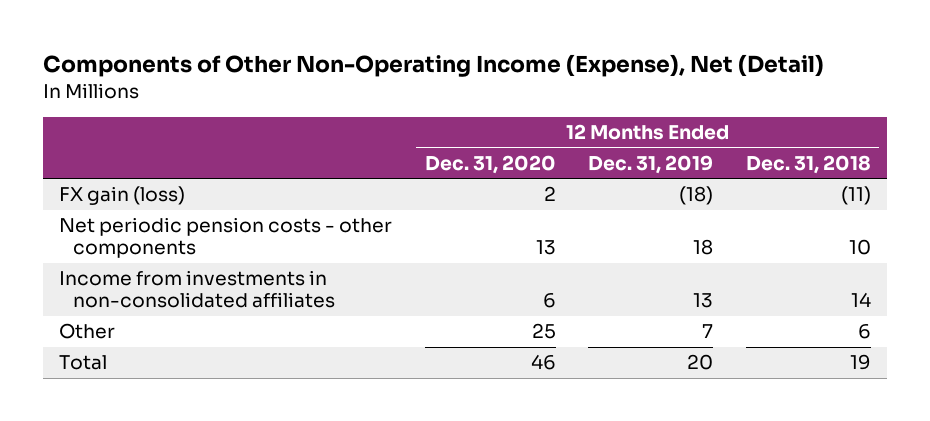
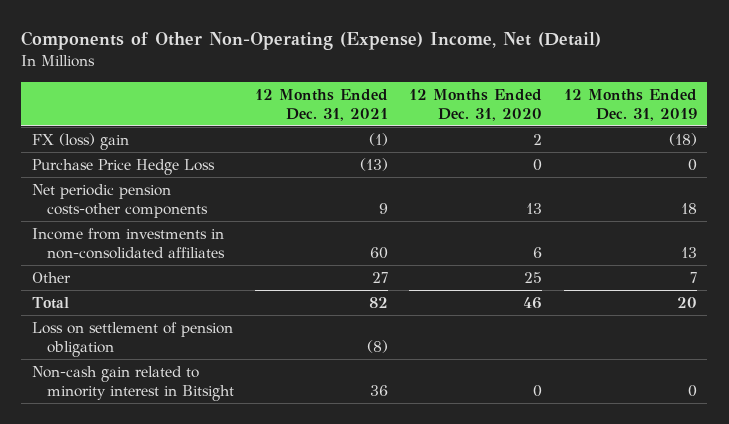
- Components of Other Non-Operating Income (Expense), Net (Detail)
+ Components of Other Non-Operating (Expense) Income, Net (Detail)
- | 12 Months Ended Dec. 31, 2020 | 12 Months Ended Dec. 31, 2019 | 12 Months Ended Dec. 31, 2018
+ | 12 Months Ended Dec. 31, 2021 | 12 Months Ended Dec. 31, 2020 | 12 Months Ended Dec. 31, 2019
- FX gain (loss) | 2 | (18) | (11)
- Net periodic pension costs - other components | 13 | 18 | 10
+ FX (loss) gain | (1) | 2 | (18)
+ Purchase Price Hedge Loss | (13) | 0 | 0
+ Net periodic pension costs-other components | 9 | 13 | 18
+ Loss on settlement of pension obligation | (8) | |
+ Non-cash gain related to minority interest in Bitsight | 36 | 0 | 0

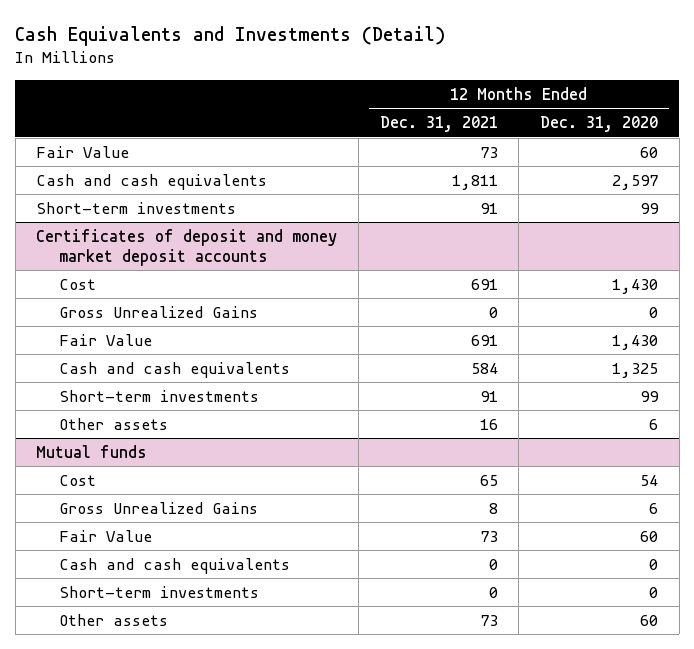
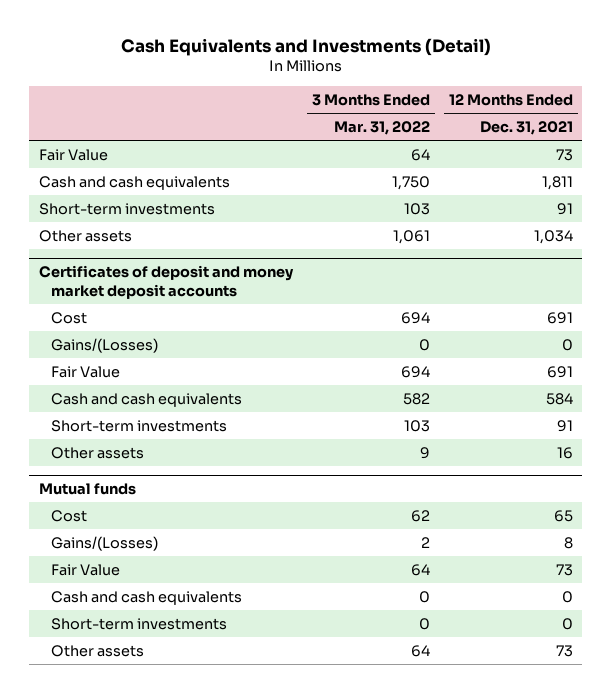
- | 12 Months Ended Dec. 31, 2021 | 12 Months Ended Dec. 31, 2020
+ | 3 Months Ended Mar. 31, 2022 | 12 Months Ended Dec. 31, 2021
+ Other assets | 1,061 | 1,034
@ Certificates of deposit and money market deposit accounts
- Gross Unrealized Gains | 0 | 0
+ Gains/(Losses) | 0 | 0
@ Mutual funds
- Gross Unrealized Gains | 8 | 6
+ Gains/(Losses) | 2 | 8

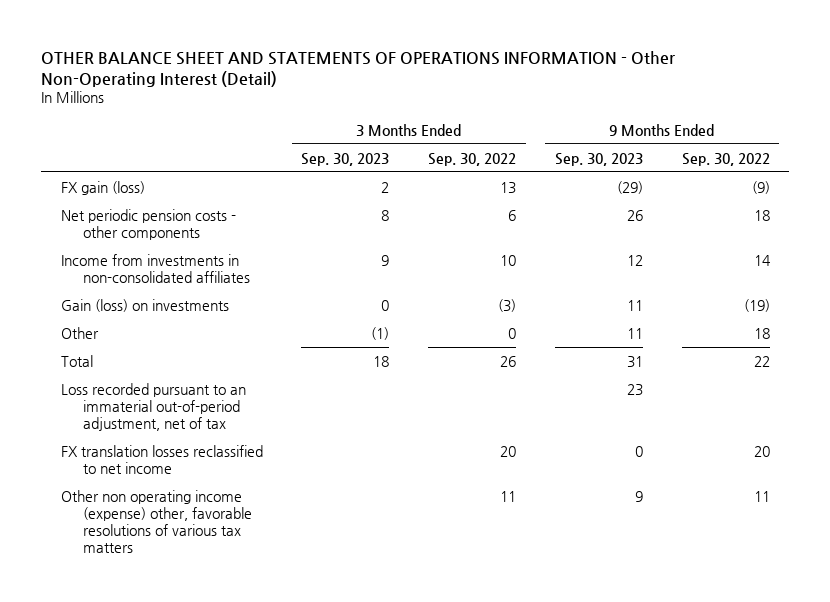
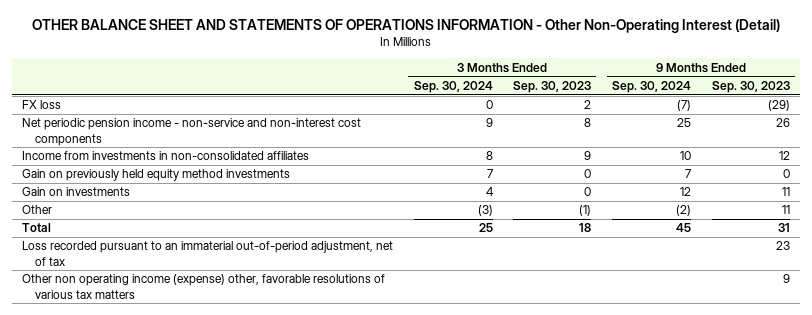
- | 3 Months Ended Sep. 30, 2023 | 3 Months Ended Sep. 30, 2022 | 9 Months Ended Sep. 30, 2023 | 9 Months Ended Sep. 30, 2022
+ | 3 Months Ended Sep. 30, 2024 | 3 Months Ended Sep. 30, 2023 | 9 Months Ended Sep. 30, 2024 | 9 Months Ended Sep. 30, 2023
- FX gain (loss) | 2 | 13 | (29) | (9)
- Net periodic pension costs - other components | 8 | 6 | 26 | 18
+ FX loss | 0 | 2 | (7) | (29)
+ Net periodic pension income - non-service and non-interest cost components | 9 | 8 | 25 | 26
- Gain (loss) on investments | 0 | (3) | 11 | (19)
+ Gain on previously held equity method investments | 7 | 0 | 7 | 0
+ Gain on investments | 4 | 0 | 12 | 11
- FX translation losses reclassified to net income | | 20 | 0 | 20

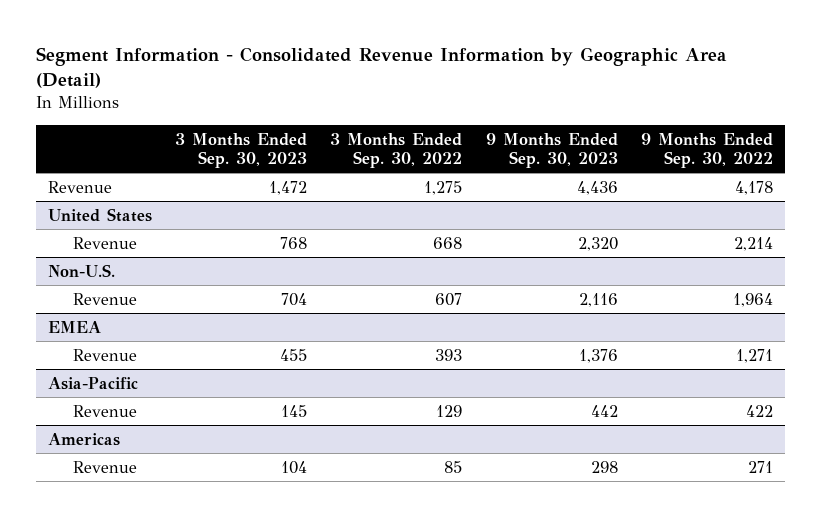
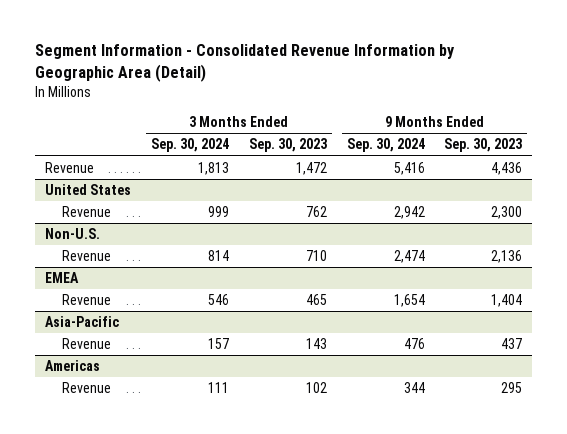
- | 3 Months Ended Sep. 30, 2023 | 3 Months Ended Sep. 30, 2022 | 9 Months Ended Sep. 30, 2023 | 9 Months Ended Sep. 30, 2022
+ | 3 Months Ended Sep. 30, 2024 | 3 Months Ended Sep. 30, 2023 | 9 Months Ended Sep. 30, 2024 | 9 Months Ended Sep. 30, 2023
@ United States
- Revenue | 768 | 668 | 2,320 | 2,214
+ Revenue | 999 | 762 | 2,942 | 2,300
@ Non-U.S.
- Revenue | 704 | 607 | 2,116 | 1,964
+ Revenue | 814 | 710 | 2,474 | 2,136
@ EMEA
- Revenue | 455 | 393 | 1,376 | 1,271
+ Revenue | 546 | 465 | 1,654 | 1,404
@ Asia-Pacific
- Revenue | 145 | 129 | 442 | 422
+ Revenue | 157 | 143 | 476 | 437
@ Americas
- Revenue | 104 | 85 | 298 | 271
+ Revenue | 111 | 102 | 344 | 295

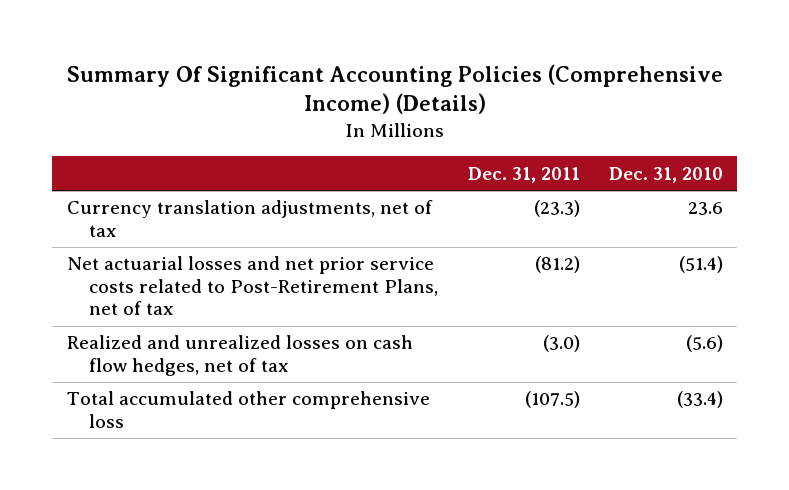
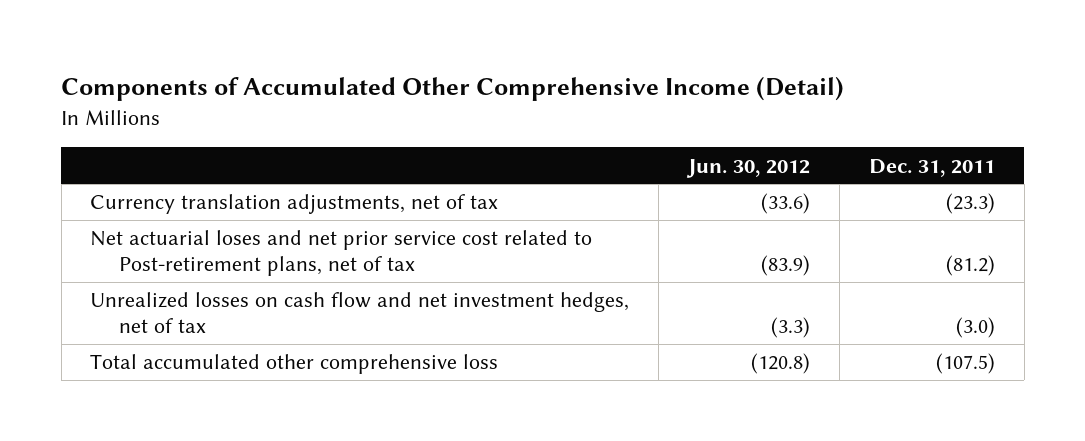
- Summary Of Significant Accounting Policies (Comprehensive Income) (Details)
+ Components of Accumulated Other Comprehensive Income (Detail)
- | Dec. 31, 2011 | Dec. 31, 2010
+ | Jun. 30, 2012 | Dec. 31, 2011
- Net actuarial losses and net prior service costs related to Post-Retirement Plans, net of tax | (81.2) | (51.4)
- Realized and unrealized losses on cash flow hedges, net of tax | (3.0) | (5.6)
+ Net actuarial loses and net prior service cost related to Post-retirement plans, net of tax | (83.9) | (81.2)
+ Unrealized losses on cash flow and net investment hedges, net of tax | (3.3) | (3.0)

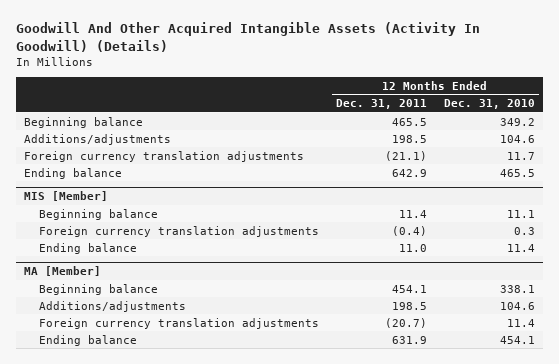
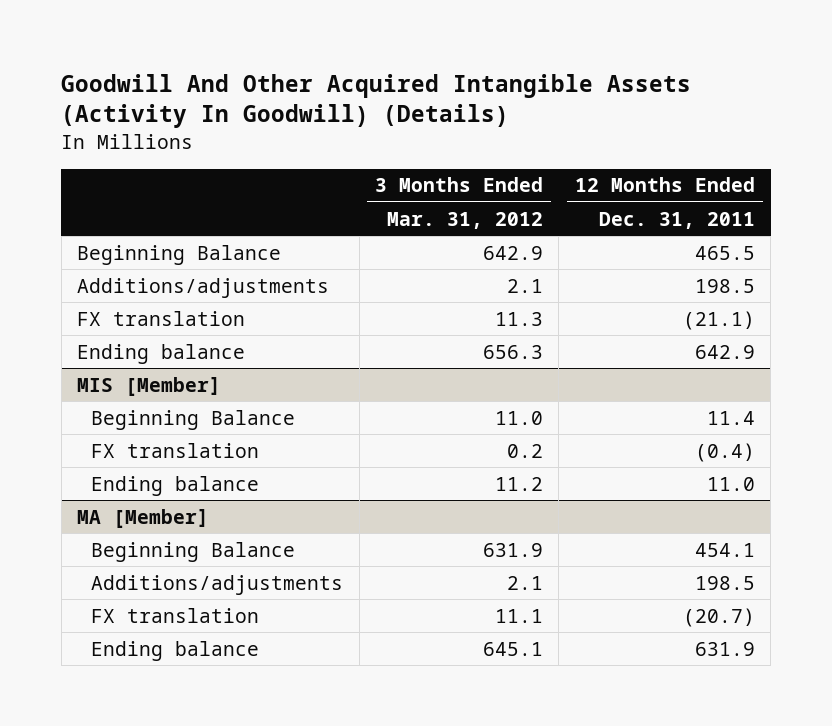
- | 12 Months Ended Dec. 31, 2011 | 12 Months Ended Dec. 31, 2010
+ | 3 Months Ended Mar. 31, 2012 | 12 Months Ended Dec. 31, 2011
- Beginning balance | 465.5 | 349.2
+ Beginning Balance | 642.9 | 465.5
- Foreign currency translation adjustments | (21.1) | 11.7
+ FX translation | 11.3 | (21.1)
@ MIS [Member]
- Beginning balance | 11.4 | 11.1
- Foreign currency translation adjustments | (0.4) | 0.3
+ Beginning Balance | 11.0 | 11.4
+ FX translation | 0.2 | (0.4)
@ MA [Member]
- Beginning balance | 454.1 | 338.1
+ Beginning Balance | 631.9 | 454.1
- Foreign currency translation adjustments | (20.7) | 11.4
+ FX translation | 11.1 | (20.7)

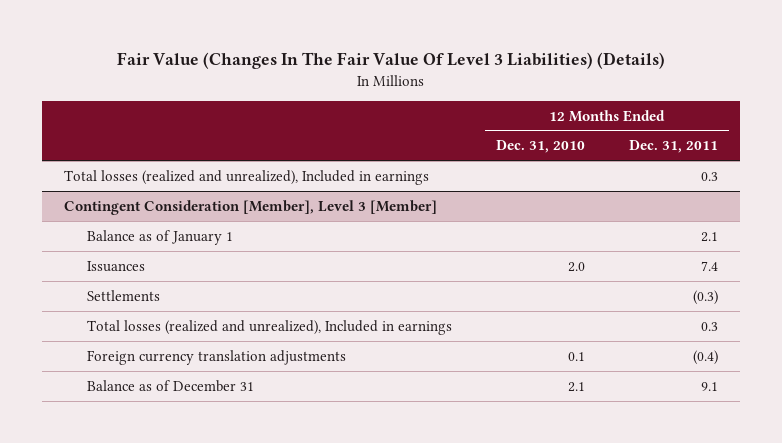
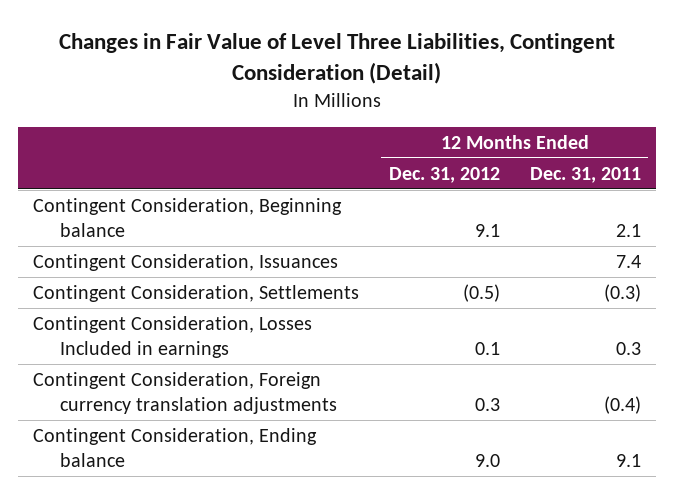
- Fair Value (Changes In The Fair Value Of Level 3 Liabilities) (Details)
+ Changes in Fair Value of Level Three Liabilities, Contingent Consideration (Detail)
- | 12 Months Ended Dec. 31, 2010 | 12 Months Ended Dec. 31, 2011
+ | 12 Months Ended Dec. 31, 2012 | 12 Months Ended Dec. 31, 2011
- Total losses (realized and unrealized), Included in earnings | | 0.3
- Contingent Consideration [Member], Level 3 [Member]
- Balance as of January 1 | | 2.1
- Issuances | 2.0 | 7.4
- Settlements | | (0.3)
- Total losses (realized and unrealized), Included in earnings | | 0.3
- Foreign currency translation adjustments | 0.1 | (0.4)
- Balance as of December 31 | 2.1 | 9.1
+ Contingent Consideration, Beginning balance | 9.1 | 2.1
+ Contingent Consideration, Issuances | | 7.4
+ Contingent Consideration, Settlements | (0.5) | (0.3)
+ Contingent Consideration, Losses Included in earnings | 0.1 | 0.3
+ Contingent Consideration, Foreign currency translation adjustments | 0.3 | (0.4)
+ Contingent Consideration, Ending balance | 9.0 | 9.1

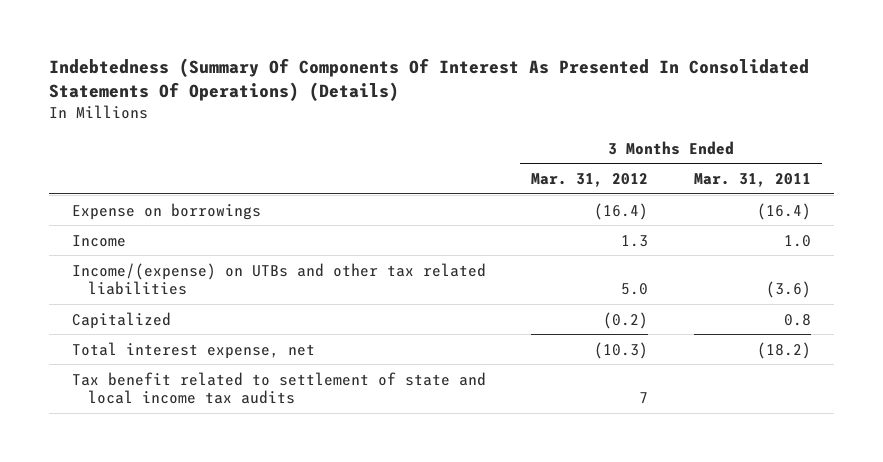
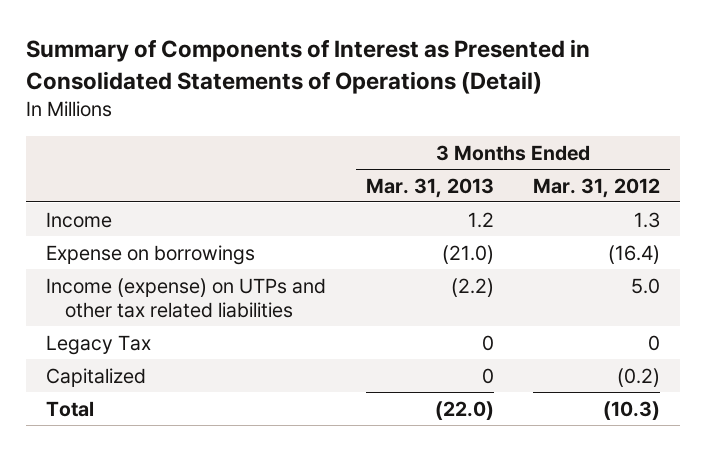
- Indebtedness (Summary Of Components Of Interest As Presented In Consolidated Statements Of Operations) (Details)
+ Summary of Components of Interest as Presented in Consolidated Statements of Operations (Detail)
- | 3 Months Ended Mar. 31, 2012 | 3 Months Ended Mar. 31, 2011
+ | 3 Months Ended Mar. 31, 2013 | 3 Months Ended Mar. 31, 2012
- Income/(expense) on UTBs and other tax related liabilities | 5.0 | (3.6)
moved down: Expense on borrowings | (21.0) | (16.4)
+ Income (expense) on UTPs and other tax related liabilities | (2.2) | 5.0
+ Legacy Tax | 0 | 0
- Total interest expense, net | (10.3) | (18.2)
- Tax benefit related to settlement of state and local income tax audits | 7 |
+ Total | (22.0) | (10.3)

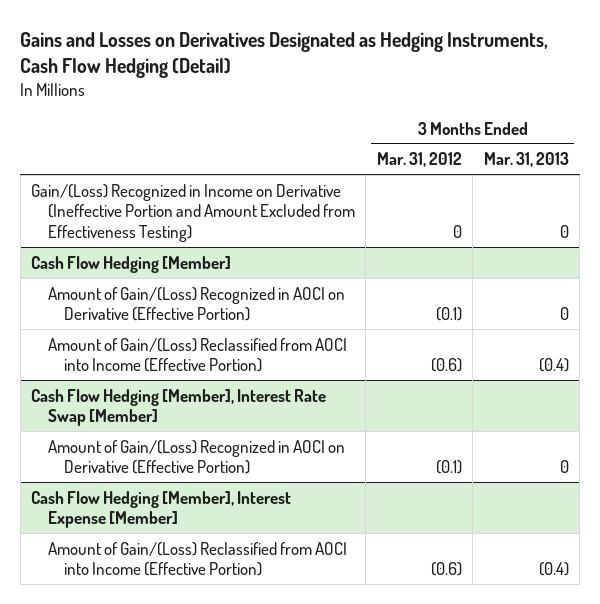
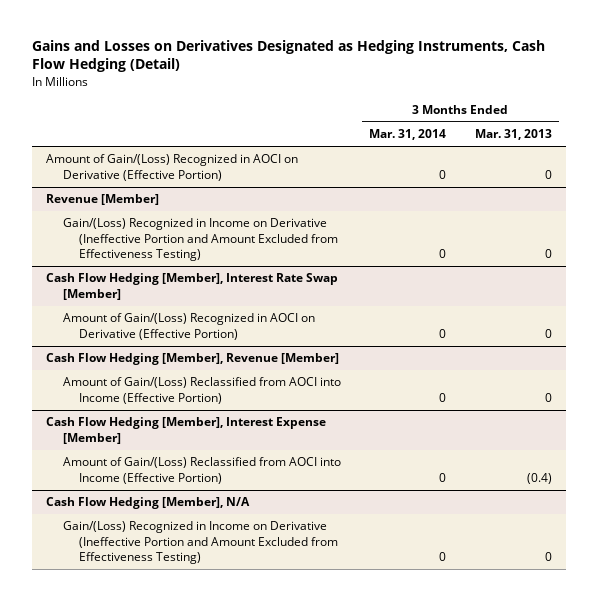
- | 3 Months Ended Mar. 31, 2012 | 3 Months Ended Mar. 31, 2013
+ | 3 Months Ended Mar. 31, 2014 | 3 Months Ended Mar. 31, 2013
- Gain/(Loss) Recognized in Income on Derivative (Ineffective Portion and Amount Excluded from Effectiveness Testing) | 0 | 0
- Cash Flow Hedging [Member]
- Amount of Gain/(Loss) Reclassified from AOCI into Income (Effective Portion) | (0.6) | (0.4)
+ Revenue [Member]
+ Gain/(Loss) Recognized in Income on Derivative (Ineffective Portion and Amount Excluded from Effectiveness Testing) | 0 | 0
+ Cash Flow Hedging [Member], Revenue [Member]
+ Amount of Gain/(Loss) Reclassified from AOCI into Income (Effective Portion) | 0 | 0
+ Cash Flow Hedging [Member], N/A
+ Gain/(Loss) Recognized in Income on Derivative (Ineffective Portion and Amount Excluded from Effectiveness Testing) | 0 | 0

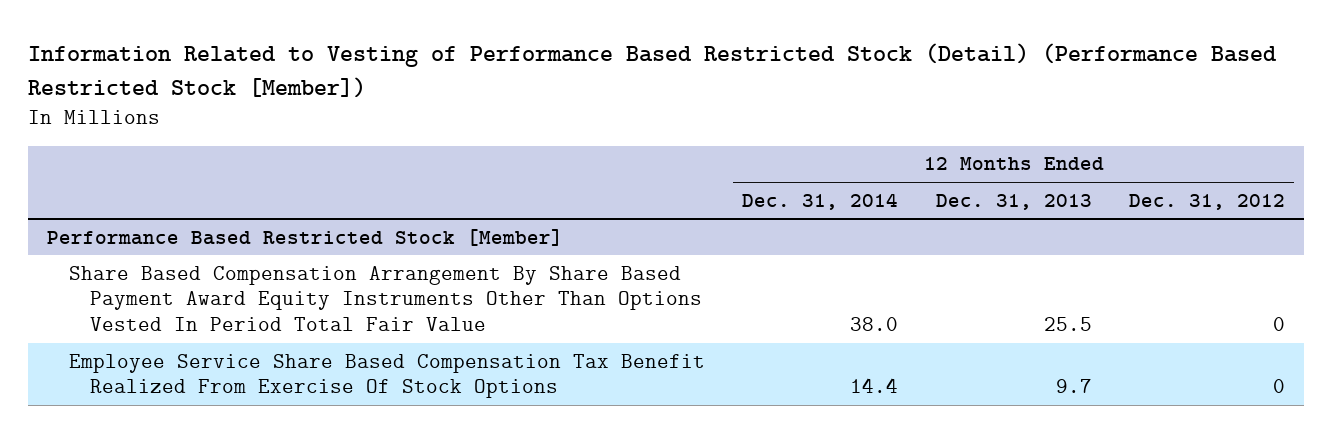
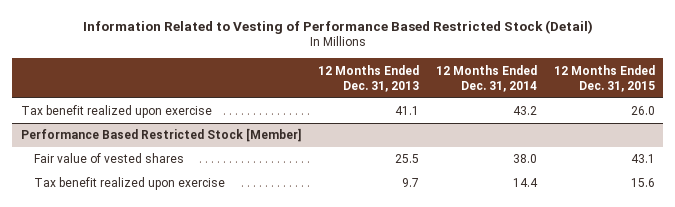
- Information Related to Vesting of Performance Based Restricted Stock (Detail) (Performance Based Restricted Stock [Member])
+ Information Related to Vesting of Performance Based Restricted Stock (Detail)
- | 12 Months Ended Dec. 31, 2014 | 12 Months Ended Dec. 31, 2013 | 12 Months Ended Dec. 31, 2012
+ | 12 Months Ended Dec. 31, 2013 | 12 Months Ended Dec. 31, 2014 | 12 Months Ended Dec. 31, 2015
+ Tax benefit realized upon exercise | 41.1 | 43.2 | 26.0
@ Performance Based Restricted Stock [Member]
- Share Based Compensation Arrangement By Share Based Payment Award Equity Instruments Other Than Options Vested In Period Total Fair Value | 38.0 | 25.5 | 0
- Employee Service Share Based Compensation Tax Benefit Realized From Exercise Of Stock Options | 14.4 | 9.7 | 0
+ Fair value of vested shares | 25.5 | 38.0 | 43.1
+ Tax benefit realized upon exercise | 9.7 | 14.4 | 15.6

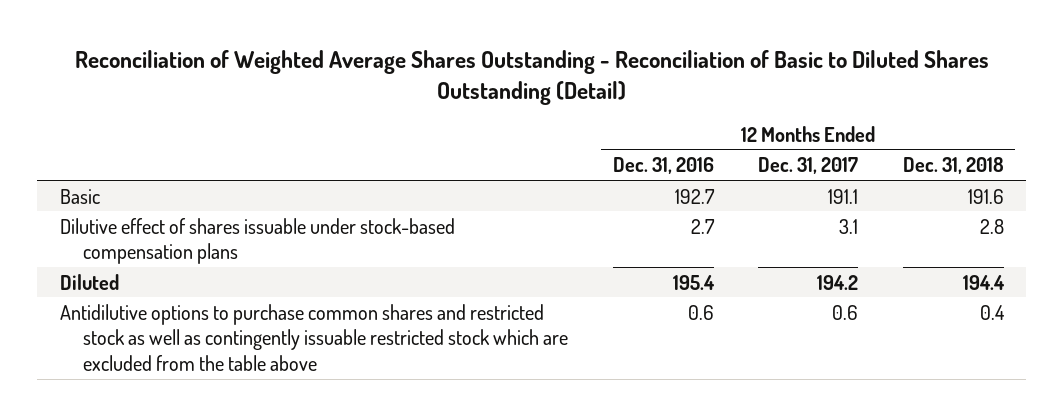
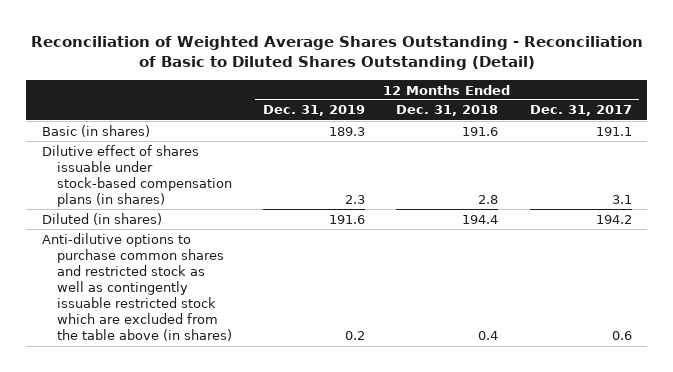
- | 12 Months Ended Dec. 31, 2016 | 12 Months Ended Dec. 31, 2017 | 12 Months Ended Dec. 31, 2018
+ | 12 Months Ended Dec. 31, 2019 | 12 Months Ended Dec. 31, 2018 | 12 Months Ended Dec. 31, 2017
- Basic | 192.7 | 191.1 | 191.6
- Dilutive effect of shares issuable under stock-based compensation plans | 2.7 | 3.1 | 2.8
- Diluted | 195.4 | 194.2 | 194.4
- Antidilutive options to purchase common shares and restricted stock as well as contingently issuable restricted stock which are excluded from the table above | 0.6 | 0.6 | 0.4
+ Basic (in shares) | 189.3 | 191.6 | 191.1
+ Dilutive effect of shares issuable under stock-based compensation plans (in shares) | 2.3 | 2.8 | 3.1
+ Diluted (in shares) | 191.6 | 194.4 | 194.2
+ Anti-dilutive options to purchase common shares and restricted stock as well as contingently issuable restricted stock which are excluded from the table above (in shares) | 0.2 | 0.4 | 0.6

